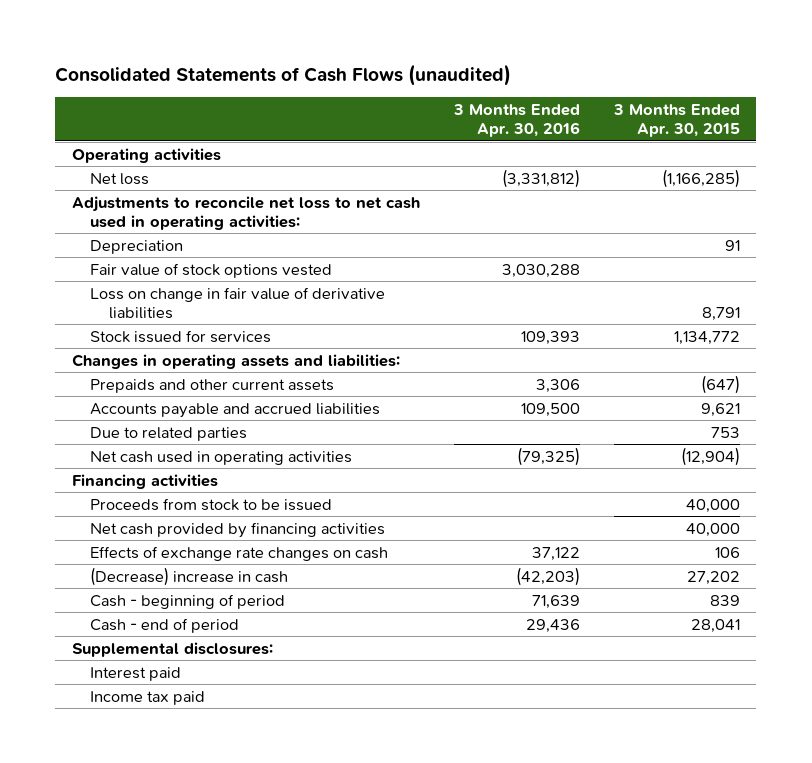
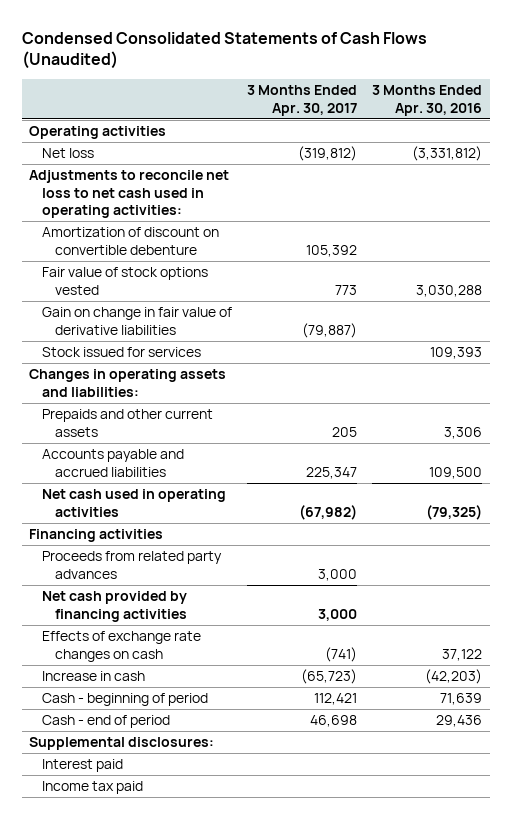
- Consolidated Statements of Cash Flows (unaudited)
+ Condensed Consolidated Statements of Cash Flows (Unaudited)
- | 3 Months Ended Apr. 30, 2016 | 3 Months Ended Apr. 30, 2015
+ | 3 Months Ended Apr. 30, 2017 | 3 Months Ended Apr. 30, 2016
- Depreciation | | 91
+ Amortization of discount on convertible debenture | 105,392 |
- Loss on change in fair value of derivative liabilities | | 8,791
+ Gain on change in fair value of derivative liabilities | (79,887) |
- Due to related parties | | 753
- Proceeds from stock to be issued | | 40,000
+ Proceeds from related party advances | 3,000 |
- (Decrease) increase in cash | (42,203) | 27,202
+ Increase in cash | (65,723) | (42,203)

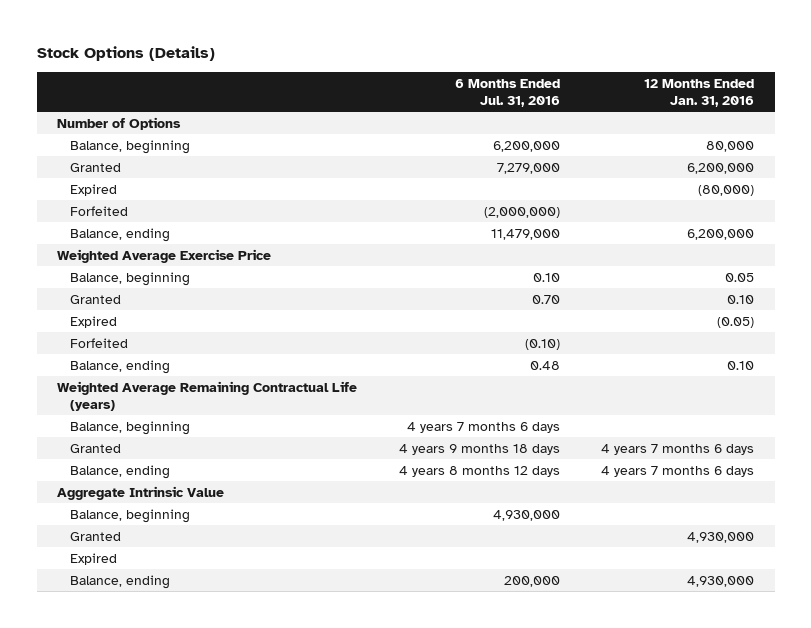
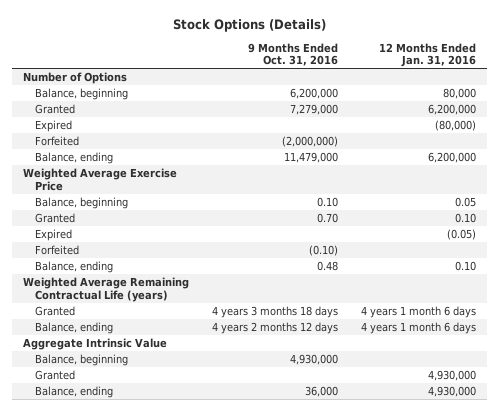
- | 6 Months Ended Jul. 31, 2016 | 12 Months Ended Jan. 31, 2016
+ | 9 Months Ended Oct. 31, 2016 | 12 Months Ended Jan. 31, 2016
- Balance, beginning | 4 years 7 months 6 days |
- Granted | 4 years 9 months 18 days | 4 years 7 months 6 days
- Balance, ending | 4 years 8 months 12 days | 4 years 7 months 6 days
+ Granted | 4 years 3 months 18 days | 4 years 1 month 6 days
+ Balance, ending | 4 years 2 months 12 days | 4 years 1 month 6 days
- Expired

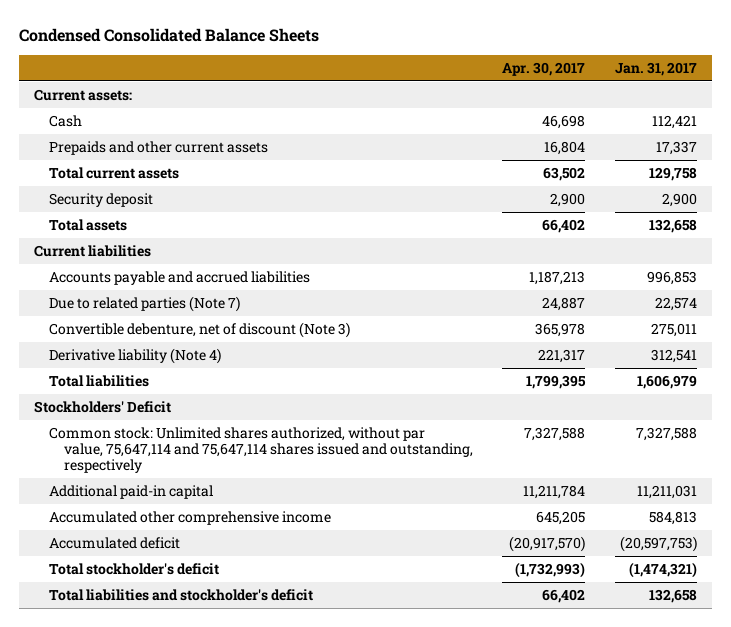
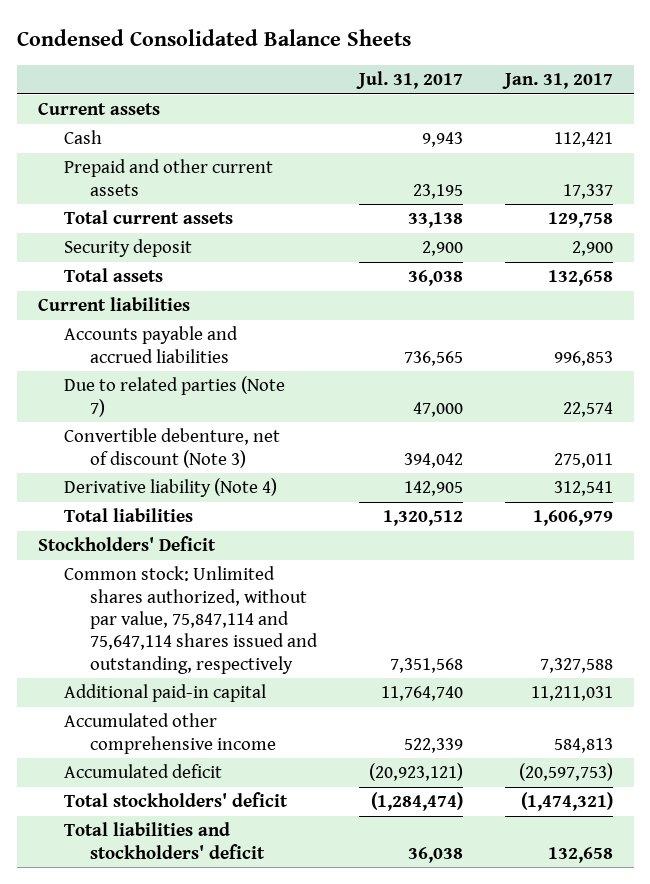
- | Apr. 30, 2017 | Jan. 31, 2017
+ | Jul. 31, 2017 | Jan. 31, 2017
- Current assets:
+ Current assets
- Prepaids and other current assets | 16,804 | 17,337
+ Prepaid and other current assets | 23,195 | 17,337
- Common stock: Unlimited shares authorized, without par value, 75,647,114 and 75,647,114 shares issued and outstanding, respectively | 7,327,588 | 7,327,588
+ Common stock: Unlimited shares authorized, without par value, 75,847,114 and 75,647,114 shares issued and outstanding, respectively | 7,351,568 | 7,327,588
- Total stockholder's deficit | (1,732,993) | (1,474,321)
- Total liabilities and stockholder's deficit | 66,402 | 132,658
+ Total stockholders' deficit | (1,284,474) | (1,474,321)
+ Total liabilities and stockholders' deficit | 36,038 | 132,658

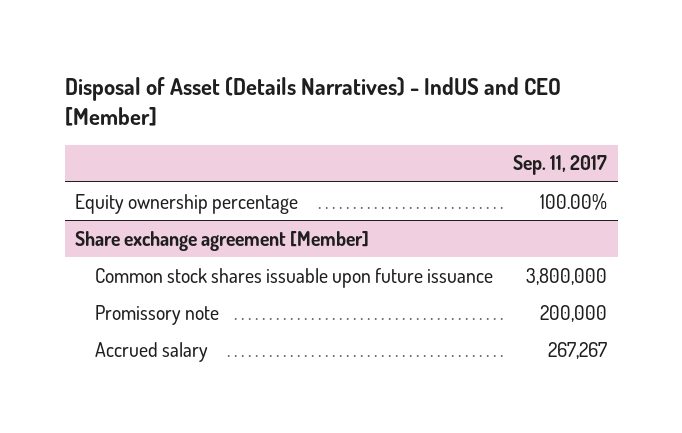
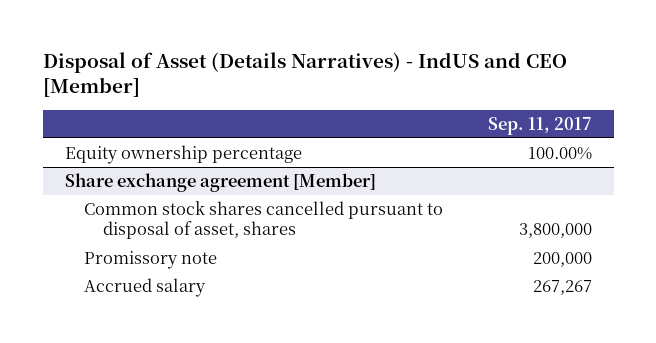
@ Share exchange agreement [Member]
- Common stock shares issuable upon future issuance | 3,800,000
+ Common stock shares cancelled pursuant to disposal of asset, shares | 3,800,000

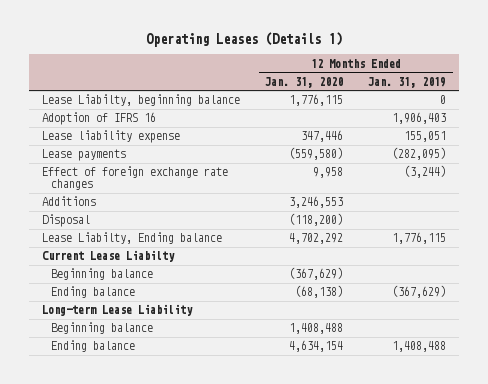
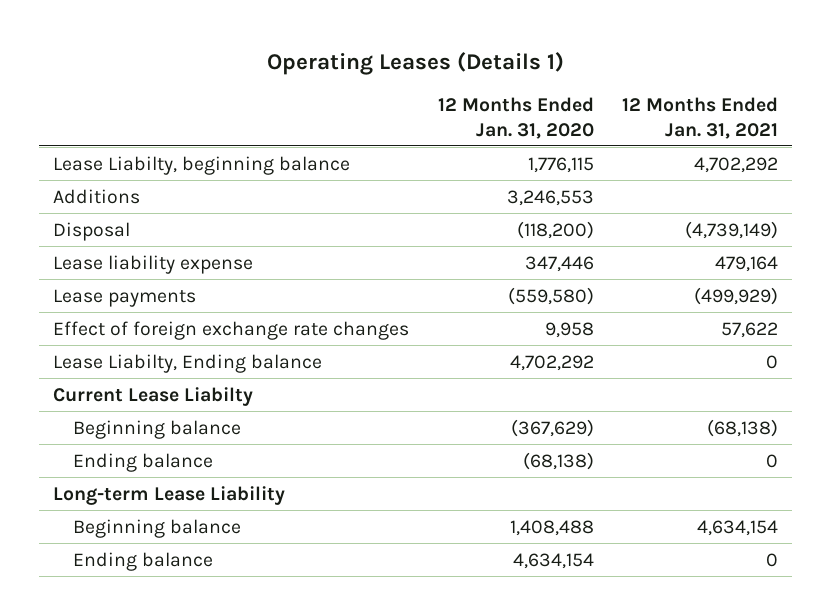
- | 12 Months Ended Jan. 31, 2020 | 12 Months Ended Jan. 31, 2019
+ | 12 Months Ended Jan. 31, 2020 | 12 Months Ended Jan. 31, 2021
- Adoption of IFRS 16 | | 1,906,403
moved up: Additions | 3,246,553 |
moved up: Disposal | (118,200) | (4,739,149)

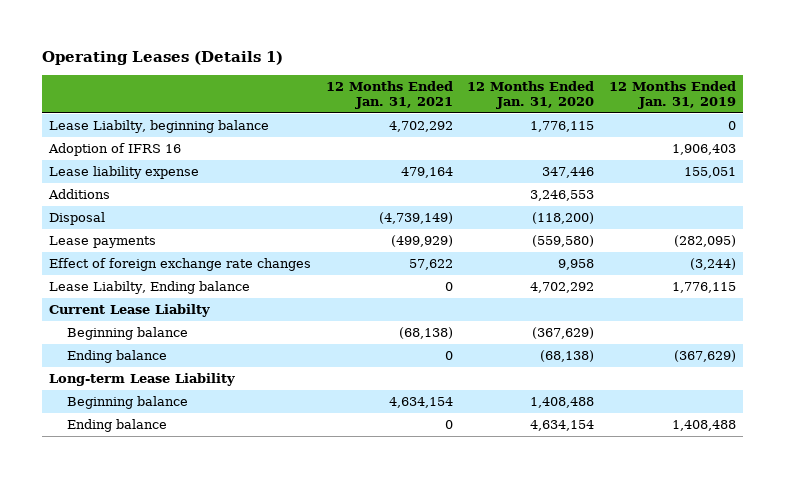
- | 12 Months Ended Jan. 31, 2020 | 12 Months Ended Jan. 31, 2021
+ | 12 Months Ended Jan. 31, 2021 | 12 Months Ended Jan. 31, 2020 | 12 Months Ended Jan. 31, 2019
+ Adoption of IFRS 16 | | | 1,906,403
moved up: Lease liability expense | 479,164 | 347,446 | 155,051

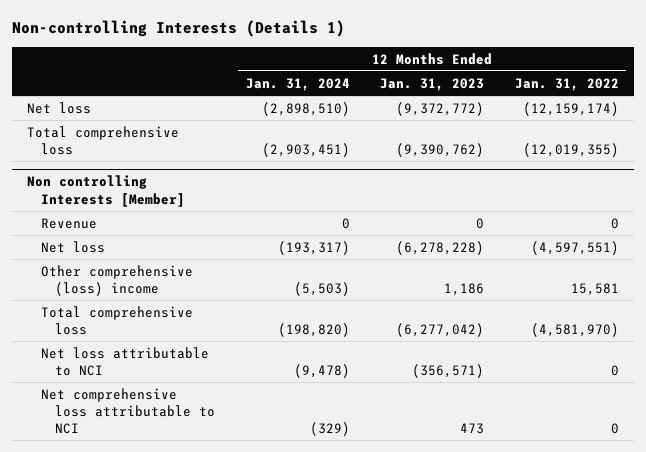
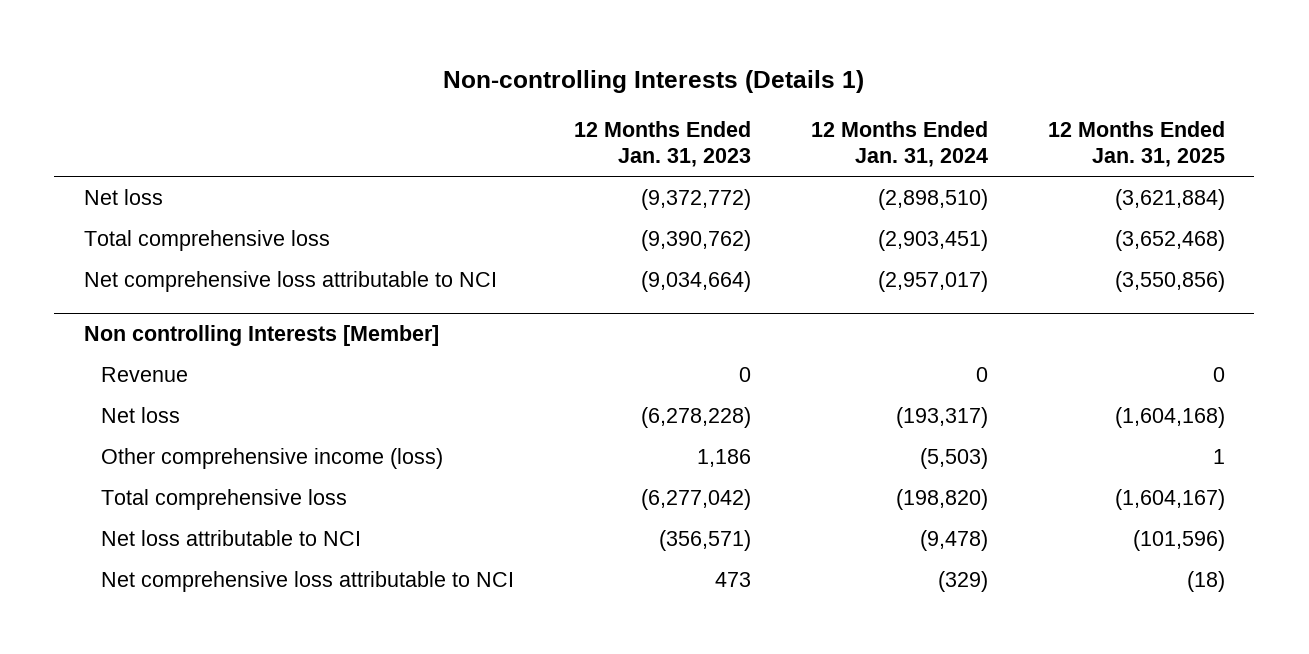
- | 12 Months Ended Jan. 31, 2024 | 12 Months Ended Jan. 31, 2023 | 12 Months Ended Jan. 31, 2022
+ | 12 Months Ended Jan. 31, 2023 | 12 Months Ended Jan. 31, 2024 | 12 Months Ended Jan. 31, 2025
+ Net comprehensive loss attributable to NCI | (9,034,664) | (2,957,017) | (3,550,856)
@ Non controlling Interests [Member]
- Other comprehensive (loss) income | (5,503) | 1,186 | 15,581
+ Other comprehensive income (loss) | 1,186 | (5,503) | 1

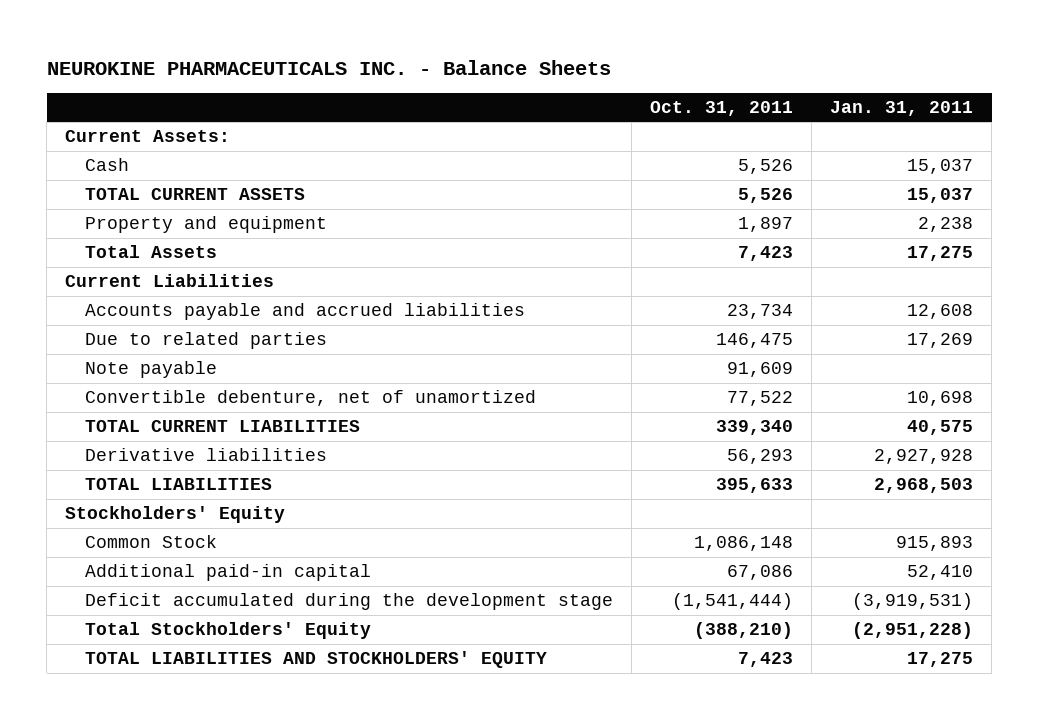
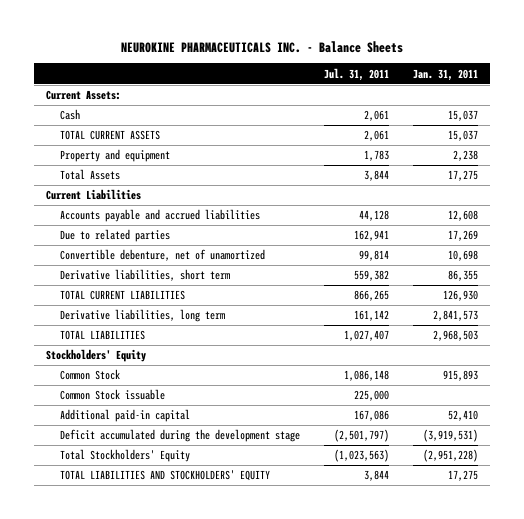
- | Oct. 31, 2011 | Jan. 31, 2011
+ | Jul. 31, 2011 | Jan. 31, 2011
- Note payable | 91,609 |
- TOTAL CURRENT LIABILITIES | 339,340 | 40,575
- Derivative liabilities | 56,293 | 2,927,928
+ Derivative liabilities, short term | 559,382 | 86,355
+ TOTAL CURRENT LIABILITIES | 866,265 | 126,930
+ Derivative liabilities, long term | 161,142 | 2,841,573
+ Common Stock issuable | 225,000 |

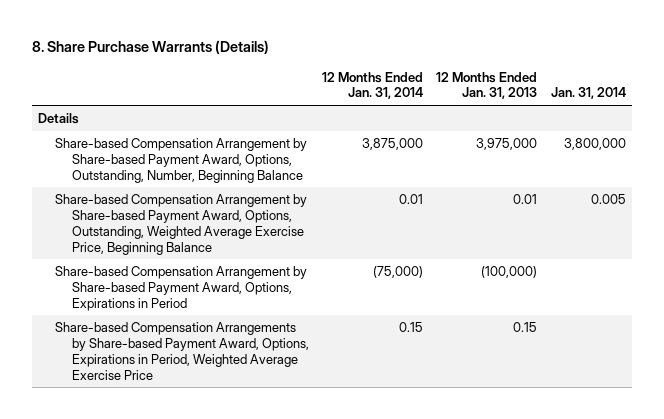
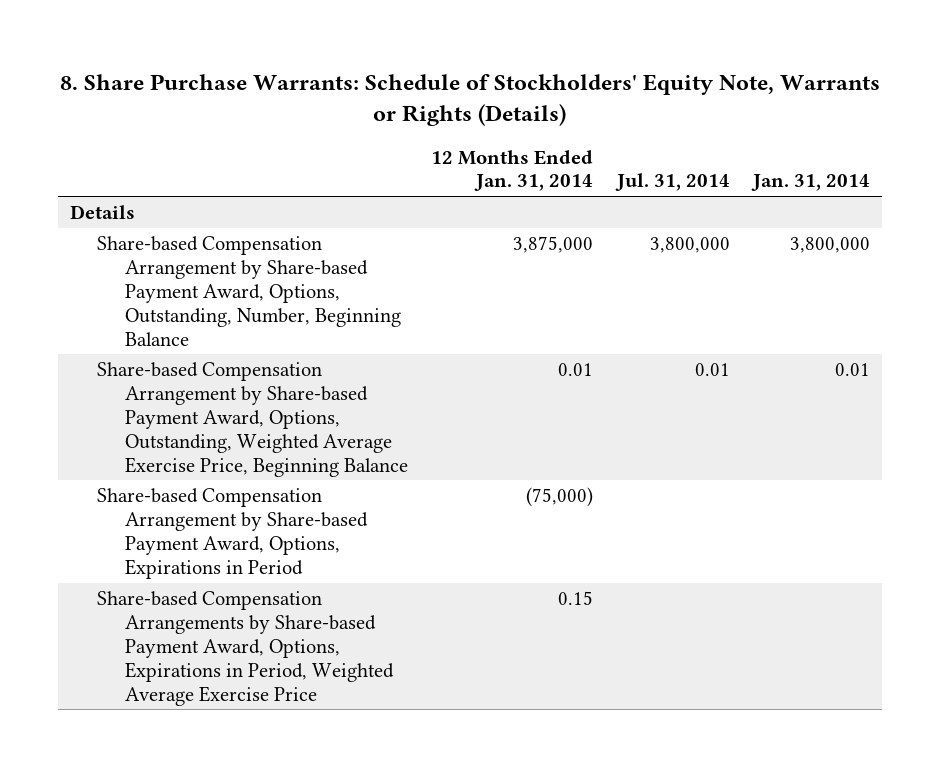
- 8. Share Purchase Warrants (Details)
+ 8. Share Purchase Warrants: Schedule of Stockholders' Equity Note, Warrants or Rights (Details)
- | 12 Months Ended Jan. 31, 2014 | 12 Months Ended Jan. 31, 2013 | Jan. 31, 2014
+ | 12 Months Ended Jan. 31, 2014 | Jul. 31, 2014 | Jan. 31, 2014
- Share-based Compensation Arrangement by Share-based Payment Award, Options, Outstanding, Weighted Average Exercise Price, Beginning Balance | 0.01 | 0.01 | 0.005
+ Share-based Compensation Arrangement by Share-based Payment Award, Options, Outstanding, Weighted Average Exercise Price, Beginning Balance | 0.01 | 0.01 | 0.01

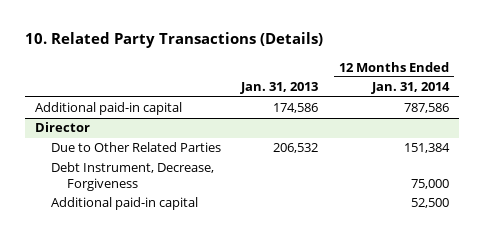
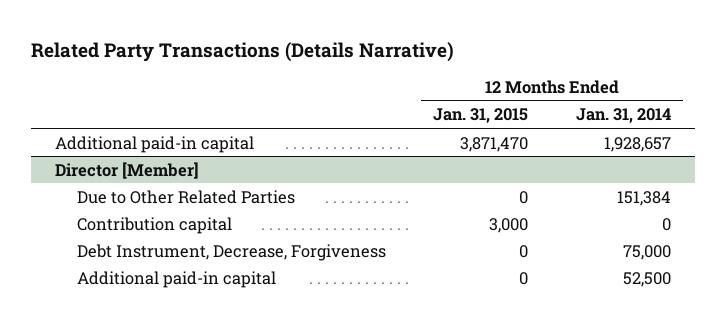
- 10. Related Party Transactions (Details)
+ Related Party Transactions (Details Narrative)
- | Jan. 31, 2013 | 12 Months Ended Jan. 31, 2014
+ | 12 Months Ended Jan. 31, 2015 | 12 Months Ended Jan. 31, 2014
- Additional paid-in capital | 174,586 | 787,586
- Director
+ Additional paid-in capital | 3,871,470 | 1,928,657
+ Director [Member]
+ Contribution capital | 3,000 | 0

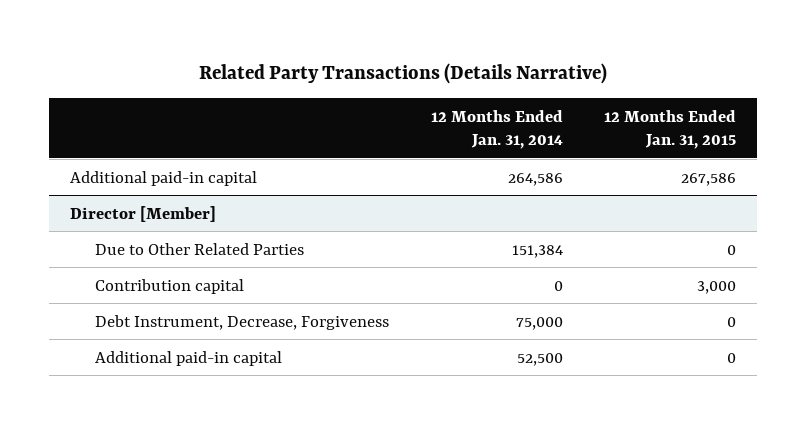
- | 12 Months Ended Jan. 31, 2015 | 12 Months Ended Jan. 31, 2014
+ | 12 Months Ended Jan. 31, 2014 | 12 Months Ended Jan. 31, 2015
- Additional paid-in capital | 3,871,470 | 1,928,657
+ Additional paid-in capital | 264,586 | 267,586

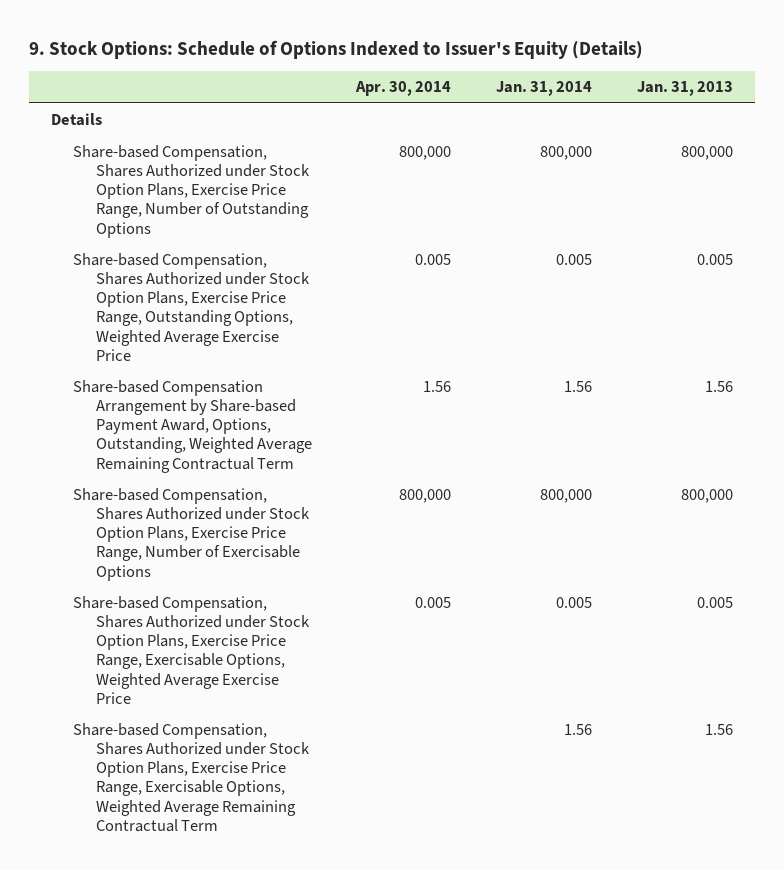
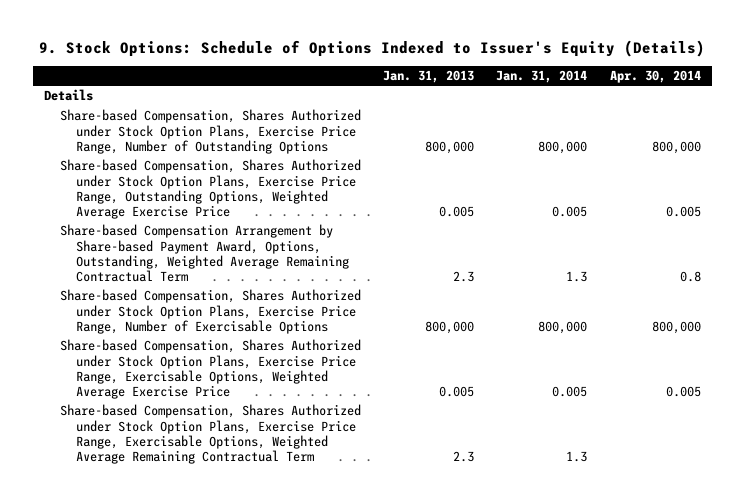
- | Apr. 30, 2014 | Jan. 31, 2014 | Jan. 31, 2013
+ | Jan. 31, 2013 | Jan. 31, 2014 | Apr. 30, 2014
- Share-based Compensation Arrangement by Share-based Payment Award, Options, Outstanding, Weighted Average Remaining Contractual Term | 1.56 | 1.56 | 1.56
+ Share-based Compensation Arrangement by Share-based Payment Award, Options, Outstanding, Weighted Average Remaining Contractual Term | 2.3 | 1.3 | 0.8
- Share-based Compensation, Shares Authorized under Stock Option Plans, Exercise Price Range, Exercisable Options, Weighted Average Remaining Contractual Term | | 1.56 | 1.56
+ Share-based Compensation, Shares Authorized under Stock Option Plans, Exercise Price Range, Exercisable Options, Weighted Average Remaining Contractual Term | 2.3 | 1.3 |

